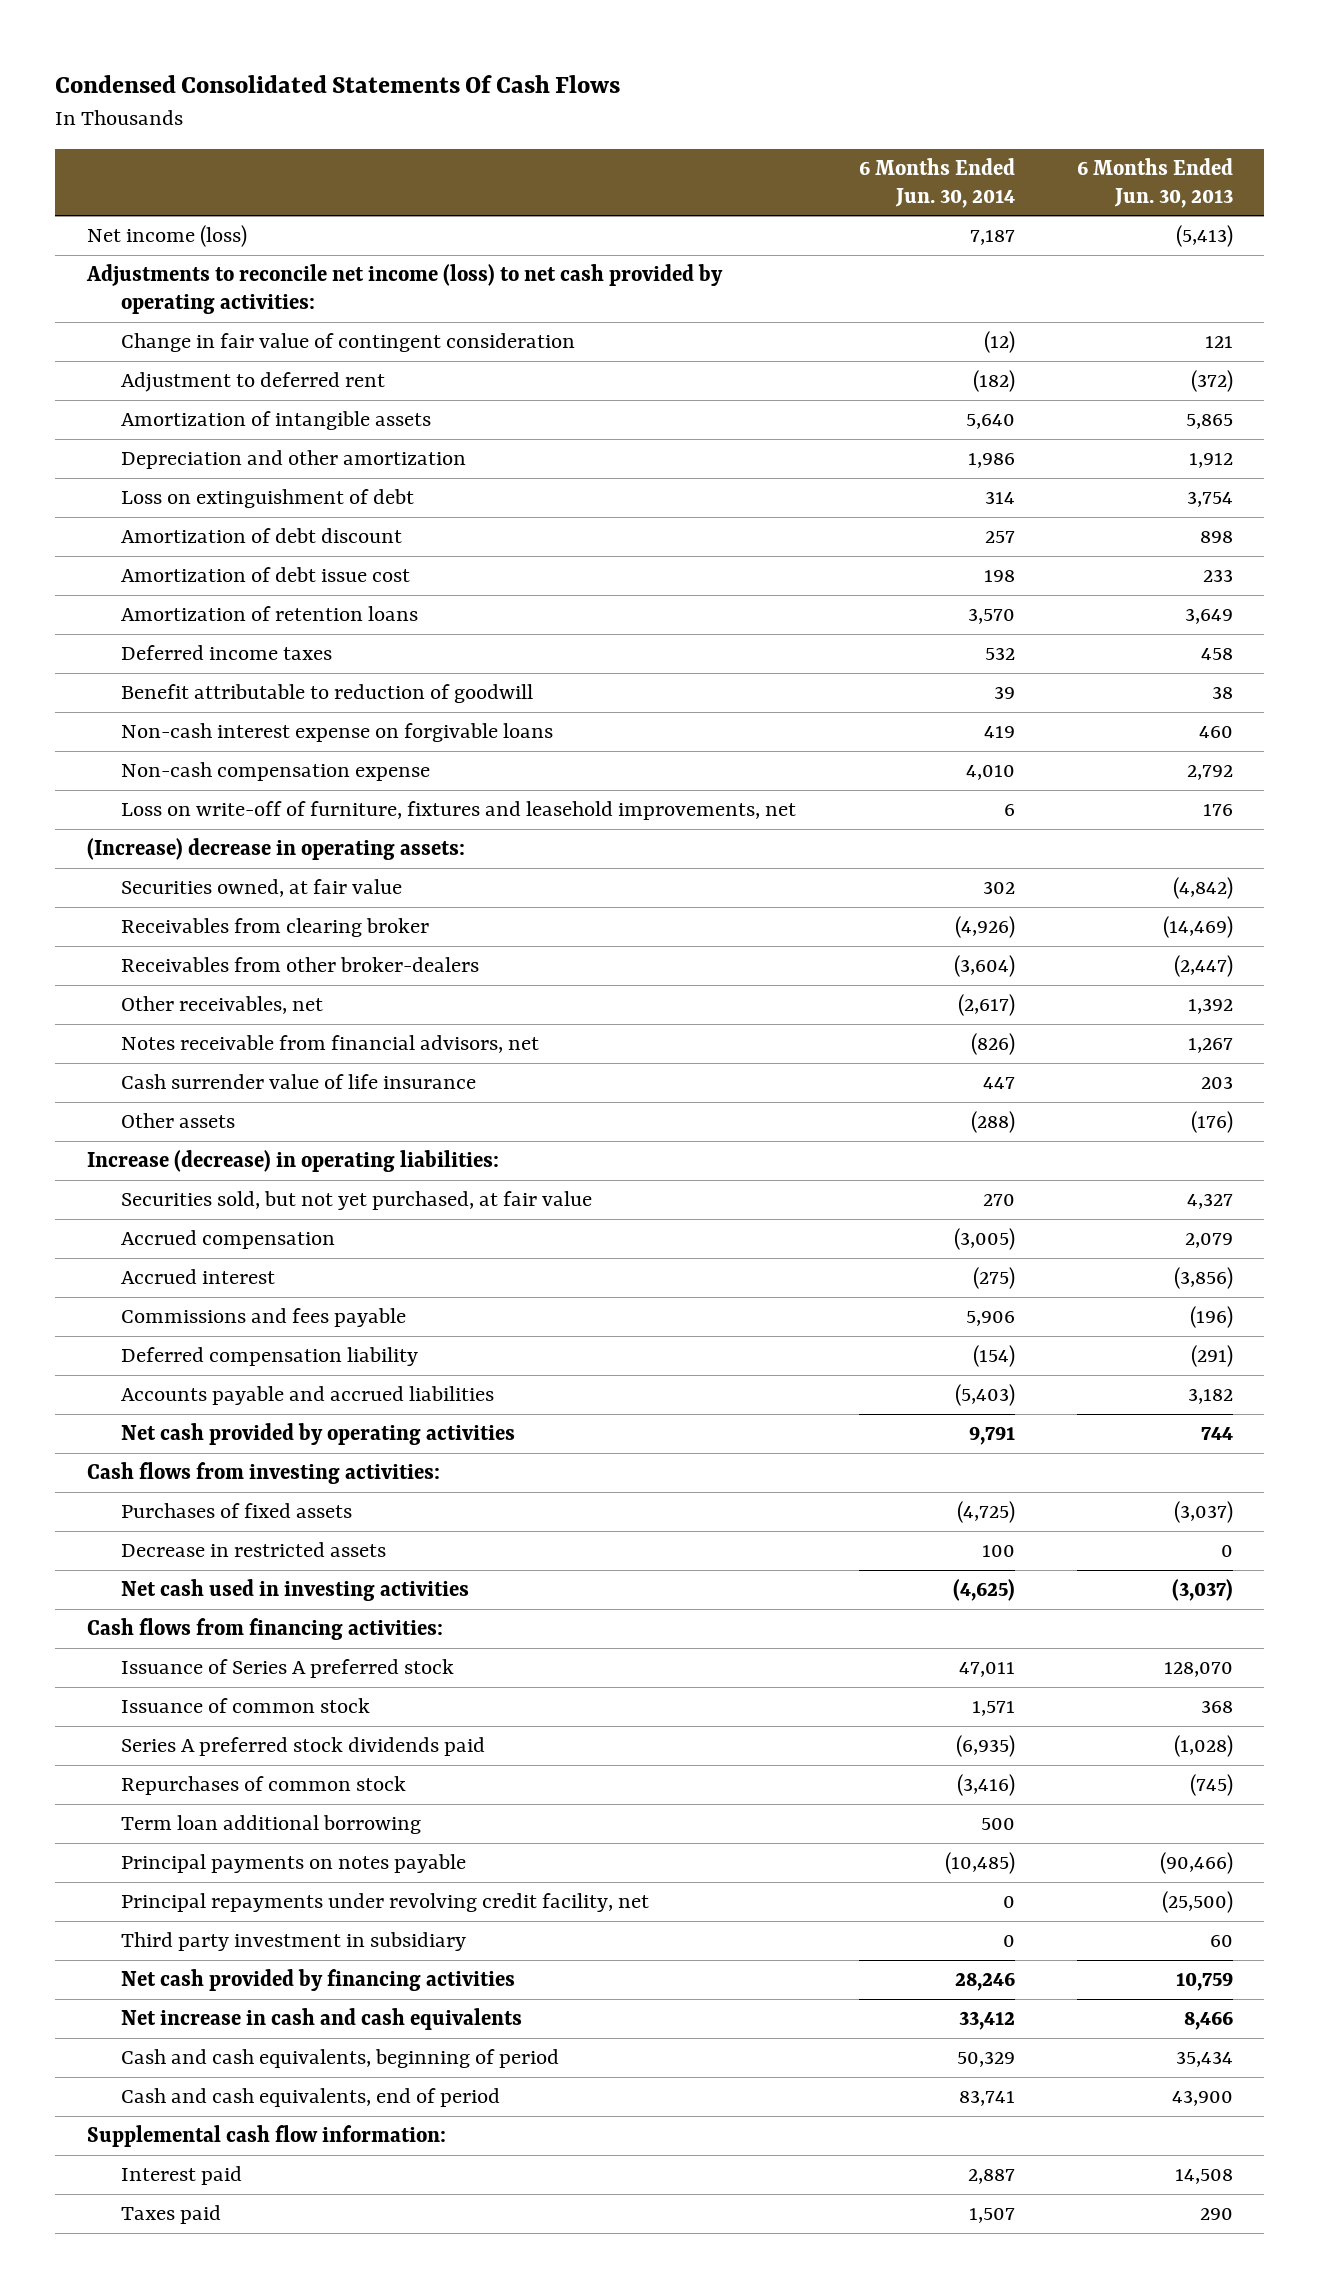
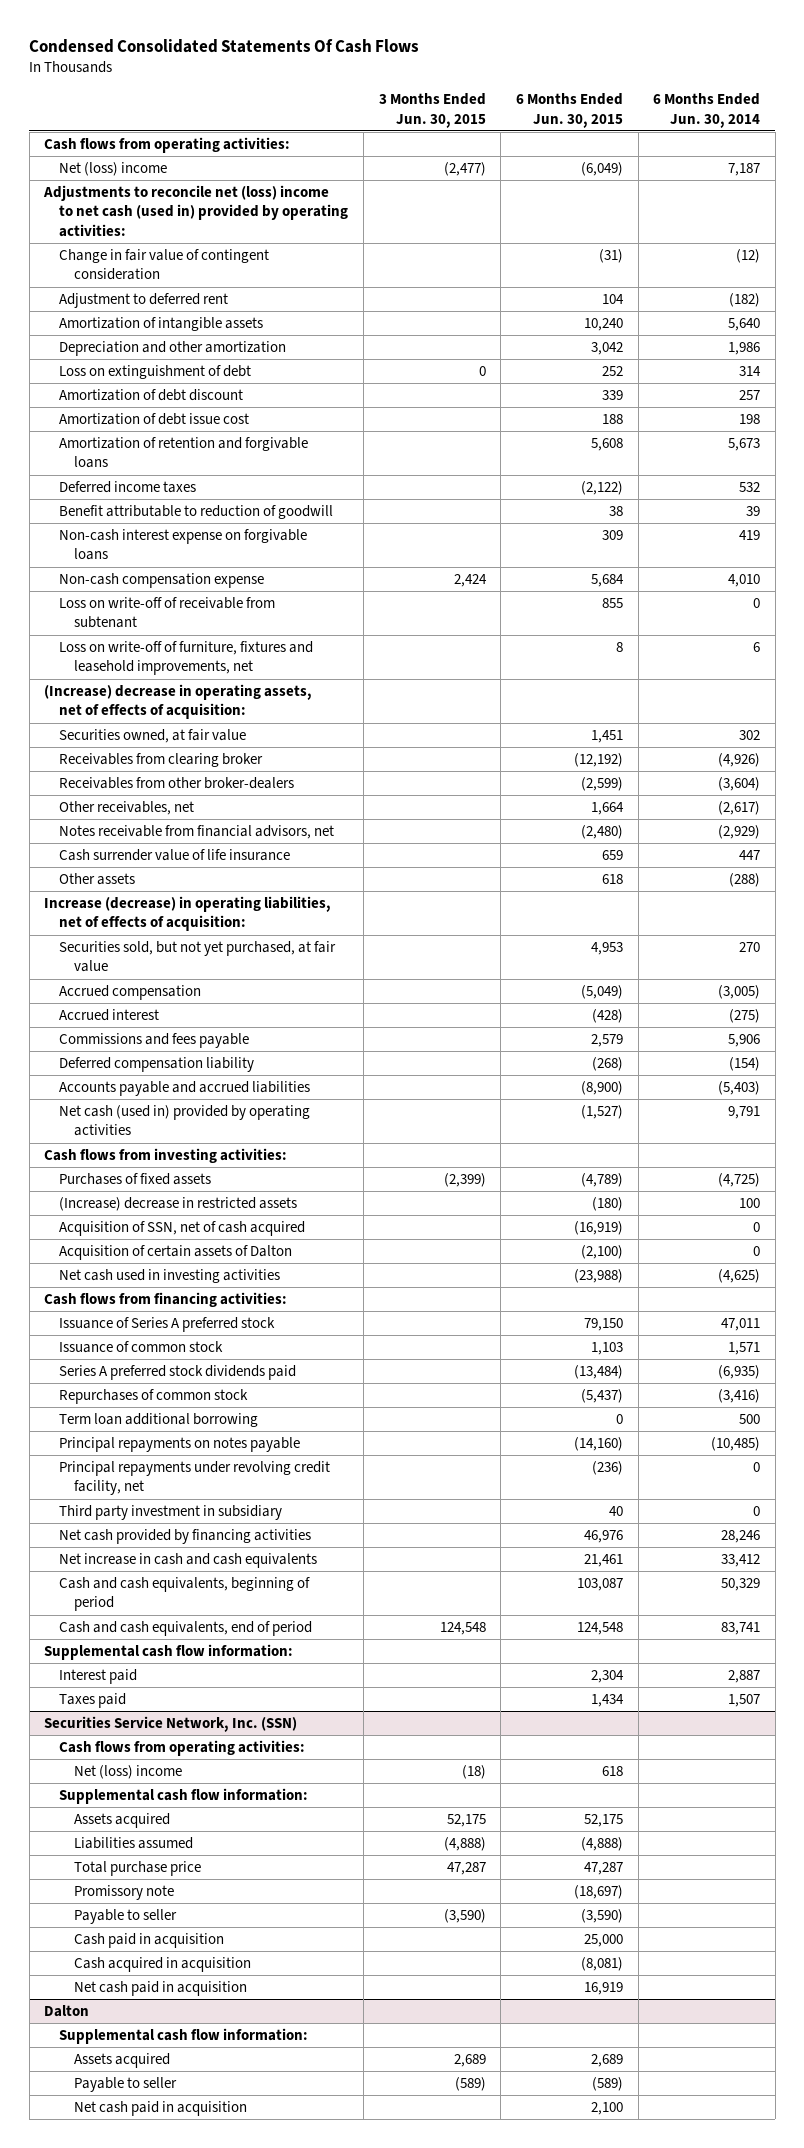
- | 6 Months Ended Jun. 30, 2014 | 6 Months Ended Jun. 30, 2013
+ | 3 Months Ended Jun. 30, 2015 | 6 Months Ended Jun. 30, 2015 | 6 Months Ended Jun. 30, 2014
- Net income (loss) | 7,187 | (5,413)
- Adjustments to reconcile net income (loss) to net cash provided by operating activities:
+ Cash flows from operating activities:
+ Net (loss) income | (2,477) | (6,049) | 7,187
+ Adjustments to reconcile net (loss) income to net cash (used in) provided by operating activities:
- Amortization of retention loans | 3,570 | 3,649
+ Amortization of retention and forgivable loans | | 5,608 | 5,673
+ Loss on write-off of receivable from subtenant | | 855 | 0
- (Increase) decrease in operating assets:
+ (Increase) decrease in operating assets, net of effects of acquisition:
- Notes receivable from financial advisors, net | (826) | 1,267
+ Notes receivable from financial advisors, net | | (2,480) | (2,929)
- Increase (decrease) in operating liabilities:
+ Increase (decrease) in operating liabilities, net of effects of acquisition:
- Net cash provided by operating activities | 9,791 | 744
+ Net cash (used in) provided by operating activities | | (1,527) | 9,791
- Decrease in restricted assets | 100 | 0
+ (Increase) decrease in restricted assets | | (180) | 100
+ Acquisition of SSN, net of cash acquired | | (16,919) | 0
+ Acquisition of certain assets of Dalton | | (2,100) | 0
- Principal payments on notes payable | (10,485) | (90,466)
+ Principal repayments on notes payable | | (14,160) | (10,485)
+ Securities Service Network, Inc. (SSN)
+ Cash flows from operating activities:
+ Net (loss) income | (18) | 618 |
+ Supplemental cash flow information:
+ Assets acquired | 52,175 | 52,175 |
+ Liabilities assumed | (4,888) | (4,888) |
+ Total purchase price | 47,287 | 47,287 |
+ Promissory note | | (18,697) |
+ Payable to seller | (3,590) | (3,590) |
+ Cash paid in acquisition | | 25,000 |
+ Cash acquired in acquisition | | (8,081) |
+ Net cash paid in acquisition | | 16,919 |
+ Dalton
+ Supplemental cash flow information:
+ Assets acquired | 2,689 | 2,689 |
+ Payable to seller | (589) | (589) |
+ Net cash paid in acquisition | | 2,100 |

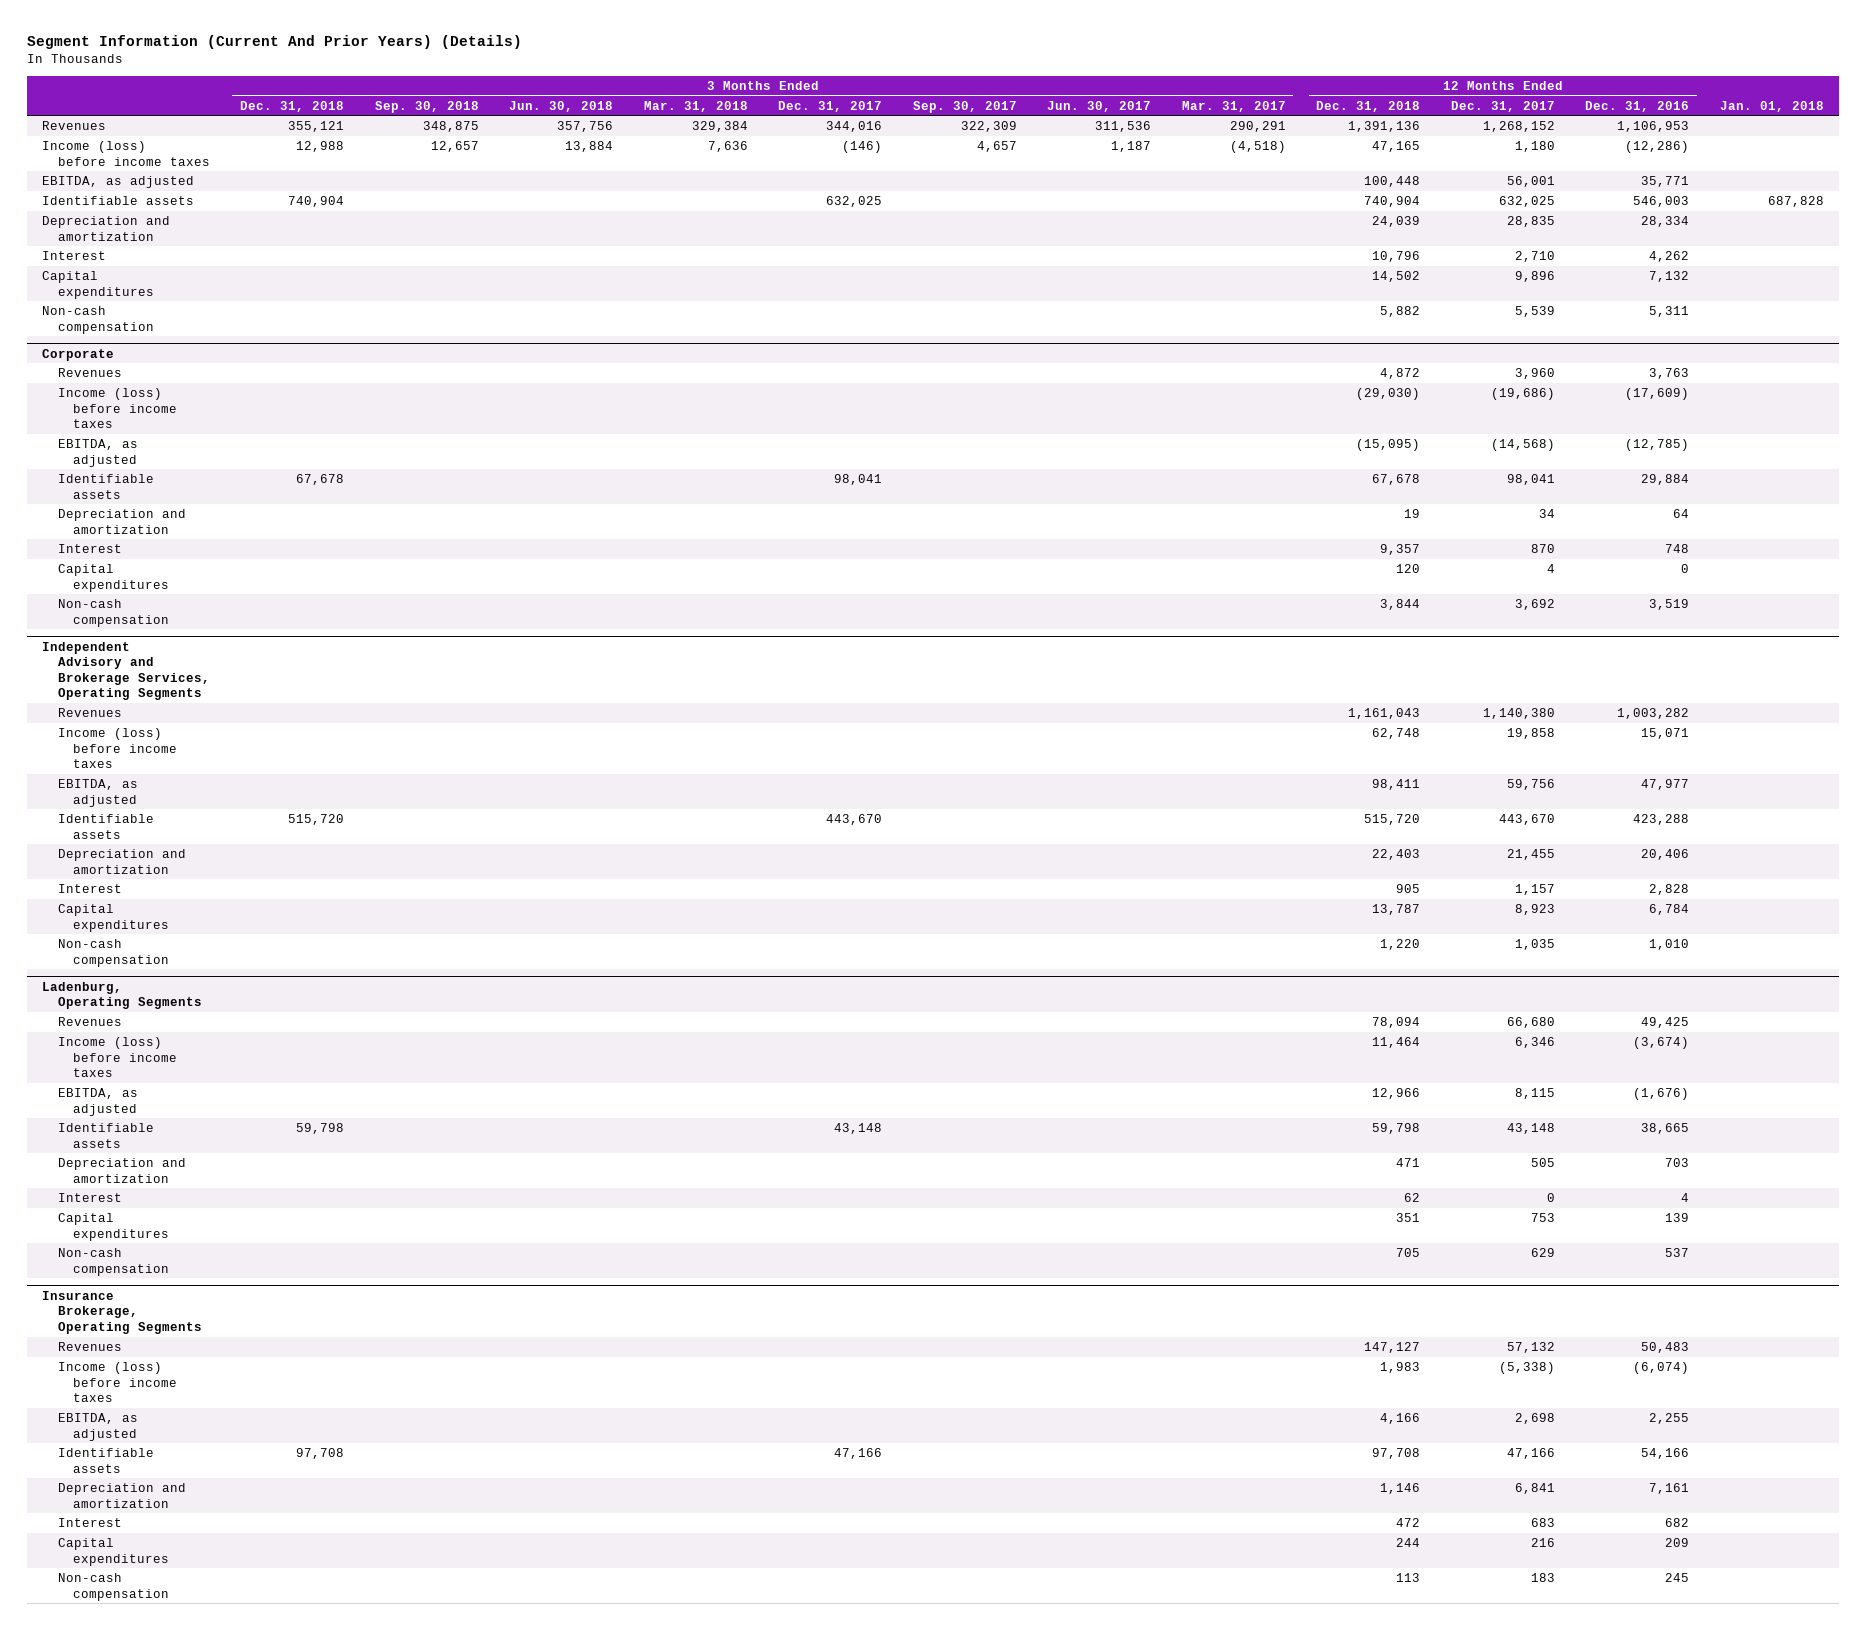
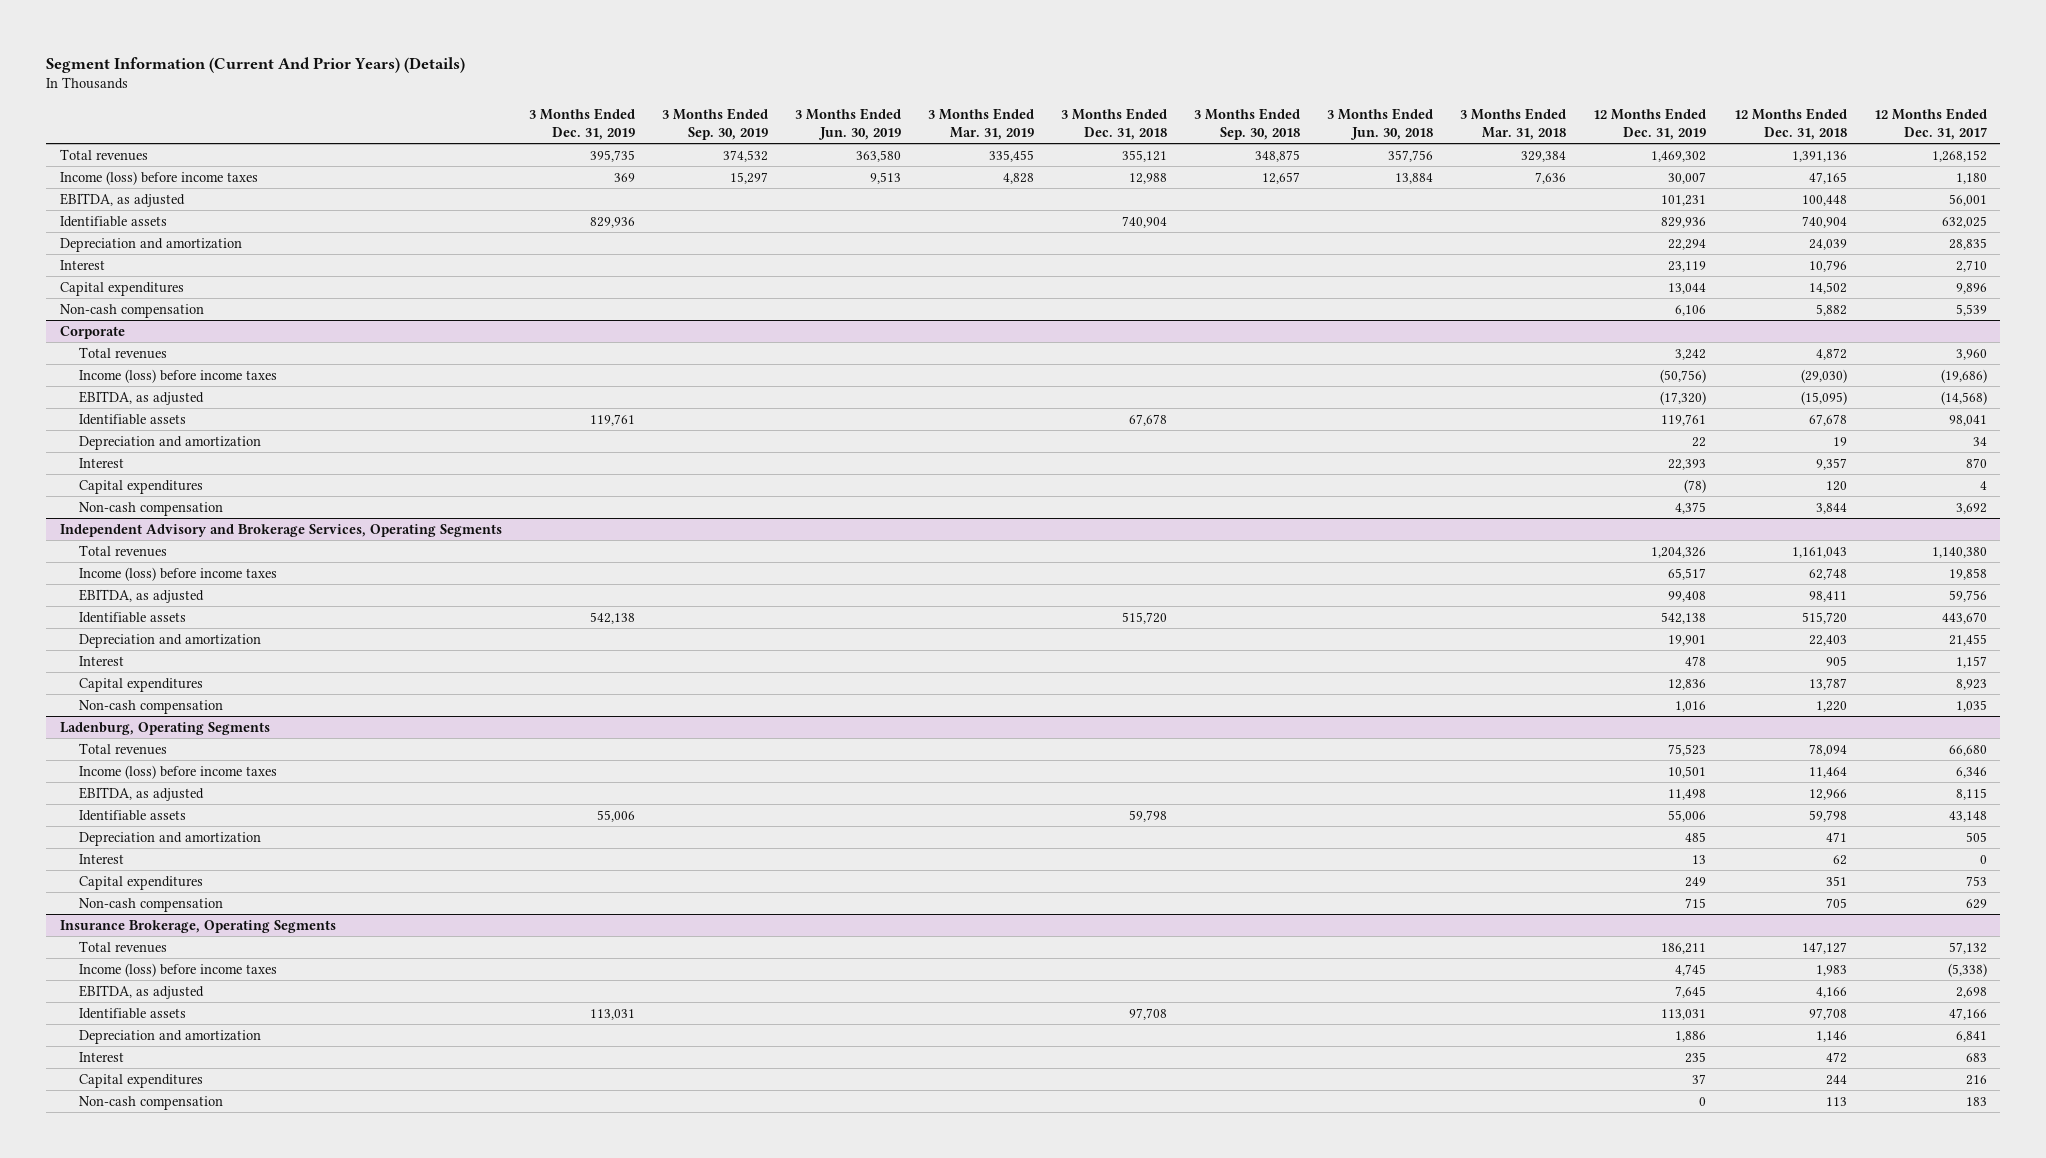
- | 3 Months Ended Dec. 31, 2018 | 3 Months Ended Sep. 30, 2018 | 3 Months Ended Jun. 30, 2018 | 3 Months Ended Mar. 31, 2018 | 3 Months Ended Dec. 31, 2017 | 3 Months Ended Sep. 30, 2017 | 3 Months Ended Jun. 30, 2017 | 3 Months Ended Mar. 31, 2017 | 12 Months Ended Dec. 31, 2018 | 12 Months Ended Dec. 31, 2017 | 12 Months Ended Dec. 31, 2016 | Jan. 01, 2018
+ | 3 Months Ended Dec. 31, 2019 | 3 Months Ended Sep. 30, 2019 | 3 Months Ended Jun. 30, 2019 | 3 Months Ended Mar. 31, 2019 | 3 Months Ended Dec. 31, 2018 | 3 Months Ended Sep. 30, 2018 | 3 Months Ended Jun. 30, 2018 | 3 Months Ended Mar. 31, 2018 | 12 Months Ended Dec. 31, 2019 | 12 Months Ended Dec. 31, 2018 | 12 Months Ended Dec. 31, 2017
- Revenues | 355,121 | 348,875 | 357,756 | 329,384 | 344,016 | 322,309 | 311,536 | 290,291 | 1,391,136 | 1,268,152 | 1,106,953 |
+ Total revenues | 395,735 | 374,532 | 363,580 | 335,455 | 355,121 | 348,875 | 357,756 | 329,384 | 1,469,302 | 1,391,136 | 1,268,152
@ Corporate
- Revenues | | | | | | | | | 4,872 | 3,960 | 3,763 |
+ Total revenues | | | | | | | | | 3,242 | 4,872 | 3,960
@ Independent Advisory and Brokerage Services, Operating Segments
- Revenues | | | | | | | | | 1,161,043 | 1,140,380 | 1,003,282 |
+ Total revenues | | | | | | | | | 1,204,326 | 1,161,043 | 1,140,380
@ Ladenburg, Operating Segments
- Revenues | | | | | | | | | 78,094 | 66,680 | 49,425 |
+ Total revenues | | | | | | | | | 75,523 | 78,094 | 66,680
@ Insurance Brokerage, Operating Segments
- Revenues | | | | | | | | | 147,127 | 57,132 | 50,483 |
+ Total revenues | | | | | | | | | 186,211 | 147,127 | 57,132

